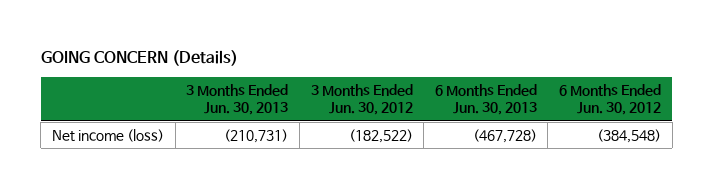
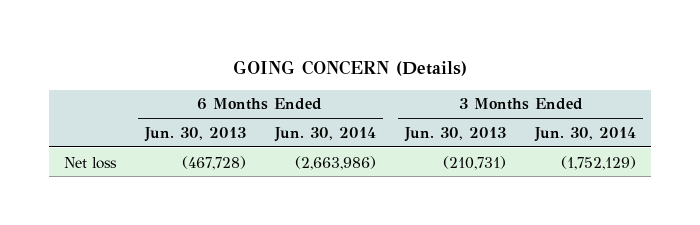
- | 3 Months Ended Jun. 30, 2013 | 3 Months Ended Jun. 30, 2012 | 6 Months Ended Jun. 30, 2013 | 6 Months Ended Jun. 30, 2012
+ | 6 Months Ended Jun. 30, 2013 | 6 Months Ended Jun. 30, 2014 | 3 Months Ended Jun. 30, 2013 | 3 Months Ended Jun. 30, 2014
- Net income (loss) | (210,731) | (182,522) | (467,728) | (384,548)
+ Net loss | (467,728) | (2,663,986) | (210,731) | (1,752,129)

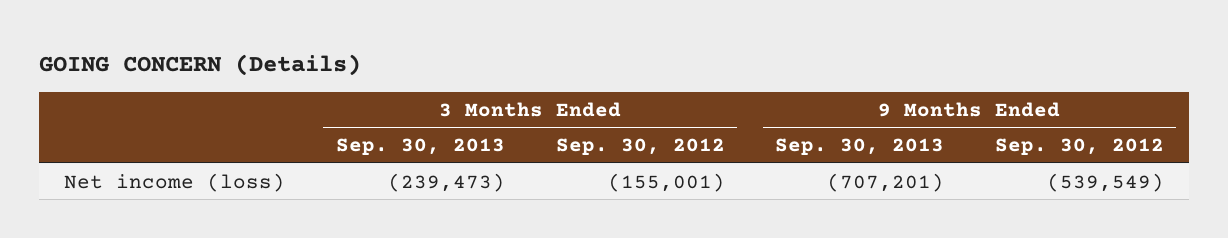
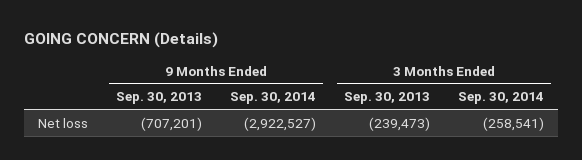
- | 3 Months Ended Sep. 30, 2013 | 3 Months Ended Sep. 30, 2012 | 9 Months Ended Sep. 30, 2013 | 9 Months Ended Sep. 30, 2012
+ | 9 Months Ended Sep. 30, 2013 | 9 Months Ended Sep. 30, 2014 | 3 Months Ended Sep. 30, 2013 | 3 Months Ended Sep. 30, 2014
- Net income (loss) | (239,473) | (155,001) | (707,201) | (539,549)
+ Net loss | (707,201) | (2,922,527) | (239,473) | (258,541)

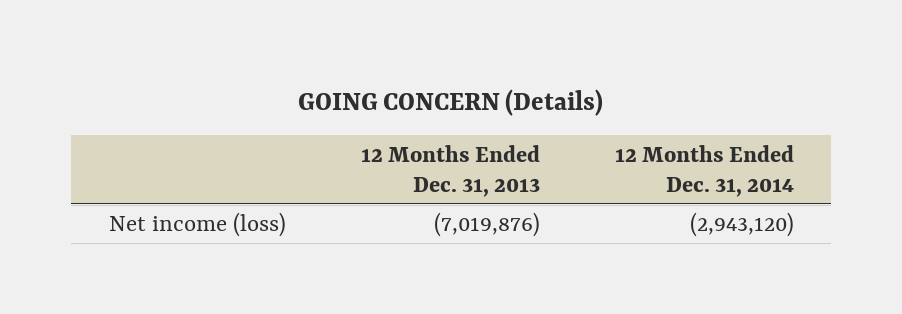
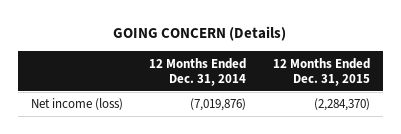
- | 12 Months Ended Dec. 31, 2013 | 12 Months Ended Dec. 31, 2014
+ | 12 Months Ended Dec. 31, 2014 | 12 Months Ended Dec. 31, 2015
- Net income (loss) | (7,019,876) | (2,943,120)
+ Net income (loss) | (7,019,876) | (2,284,370)

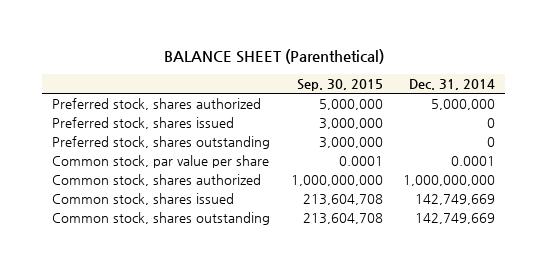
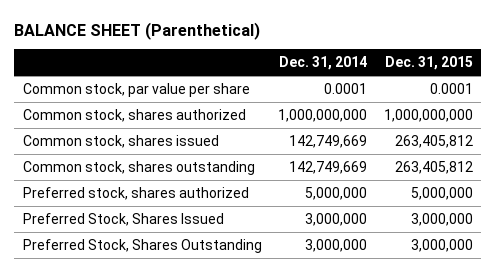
- | Sep. 30, 2015 | Dec. 31, 2014
+ | Dec. 31, 2014 | Dec. 31, 2015
- Preferred stock, shares issued | 3,000,000 | 0
- Preferred stock, shares outstanding | 3,000,000 | 0
moved down: Preferred stock, shares authorized | 5,000,000 | 5,000,000
+ Preferred Stock, Shares Issued | 3,000,000 | 3,000,000
+ Preferred Stock, Shares Outstanding | 3,000,000 | 3,000,000

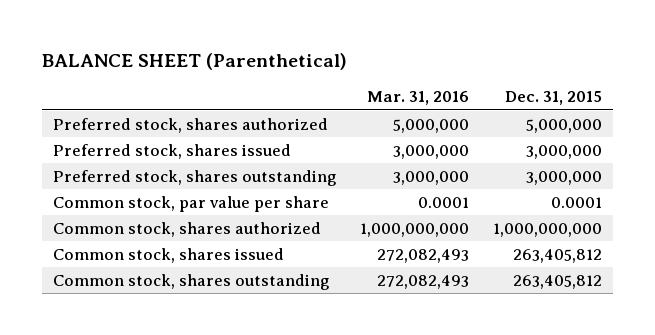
- | Dec. 31, 2014 | Dec. 31, 2015
+ | Mar. 31, 2016 | Dec. 31, 2015
moved up: Preferred stock, shares authorized | 5,000,000 | 5,000,000
+ Preferred stock, shares issued | 3,000,000 | 3,000,000
+ Preferred stock, shares outstanding | 3,000,000 | 3,000,000
- Preferred Stock, Shares Issued | 3,000,000 | 3,000,000
- Preferred Stock, Shares Outstanding | 3,000,000 | 3,000,000

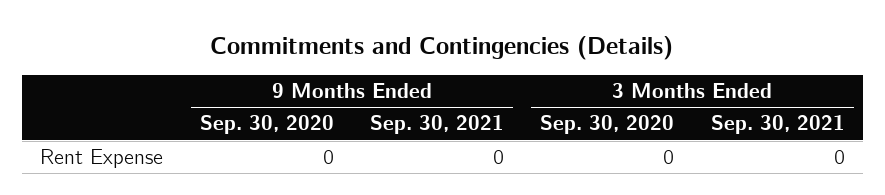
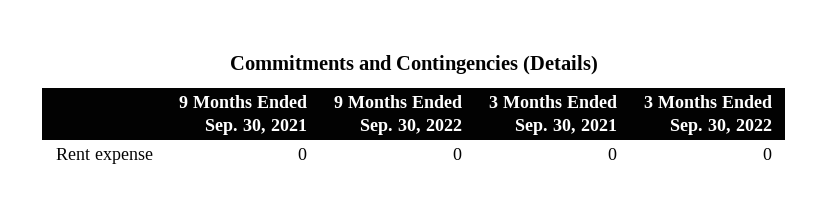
- | 9 Months Ended Sep. 30, 2020 | 9 Months Ended Sep. 30, 2021 | 3 Months Ended Sep. 30, 2020 | 3 Months Ended Sep. 30, 2021
+ | 9 Months Ended Sep. 30, 2021 | 9 Months Ended Sep. 30, 2022 | 3 Months Ended Sep. 30, 2021 | 3 Months Ended Sep. 30, 2022
- Rent Expense | 0 | 0 | 0 | 0
+ Rent expense | 0 | 0 | 0 | 0

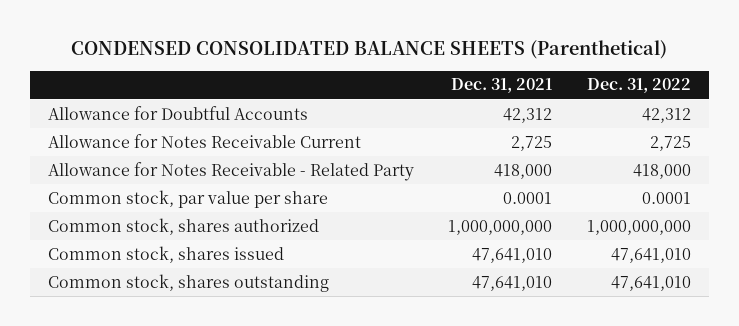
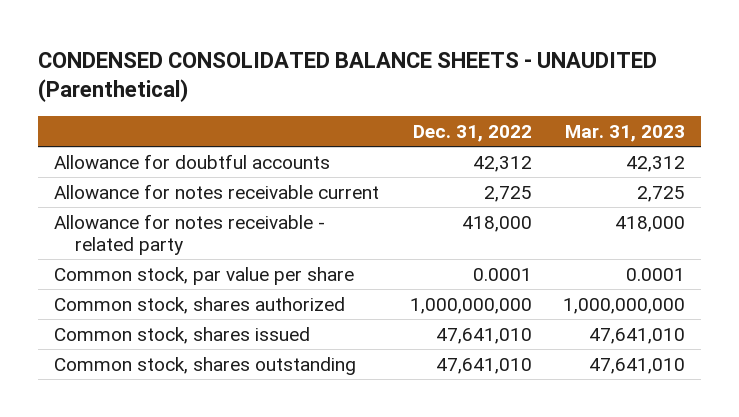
- CONDENSED CONSOLIDATED BALANCE SHEETS (Parenthetical)
+ CONDENSED CONSOLIDATED BALANCE SHEETS - UNAUDITED (Parenthetical)
- | Dec. 31, 2021 | Dec. 31, 2022
+ | Dec. 31, 2022 | Mar. 31, 2023
- Allowance for Doubtful Accounts | 42,312 | 42,312
- Allowance for Notes Receivable Current | 2,725 | 2,725
- Allowance for Notes Receivable - Related Party | 418,000 | 418,000
+ Allowance for doubtful accounts | 42,312 | 42,312
+ Allowance for notes receivable current | 2,725 | 2,725
+ Allowance for notes receivable - related party | 418,000 | 418,000

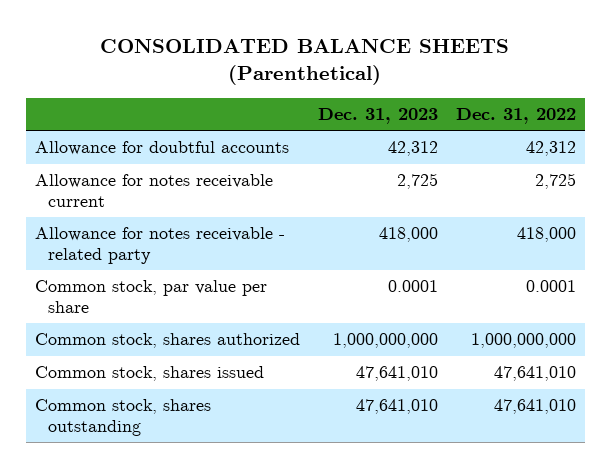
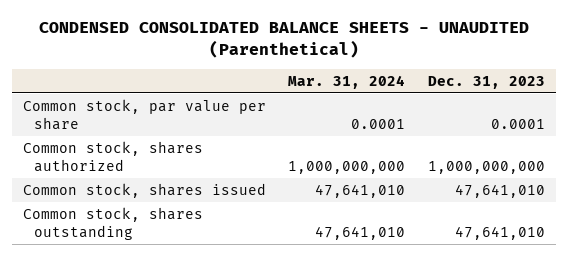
- CONSOLIDATED BALANCE SHEETS (Parenthetical)
+ CONDENSED CONSOLIDATED BALANCE SHEETS - UNAUDITED (Parenthetical)
- | Dec. 31, 2023 | Dec. 31, 2022
+ | Mar. 31, 2024 | Dec. 31, 2023
- Allowance for doubtful accounts | 42,312 | 42,312
- Allowance for notes receivable current | 2,725 | 2,725
- Allowance for notes receivable - related party | 418,000 | 418,000

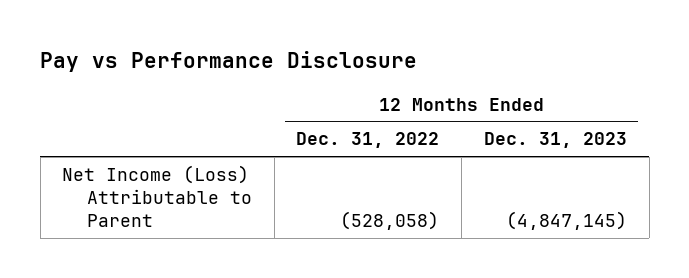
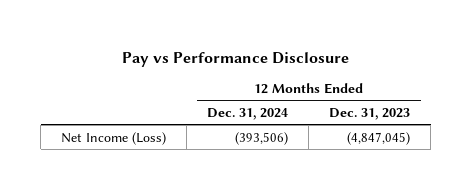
- | 12 Months Ended Dec. 31, 2022 | 12 Months Ended Dec. 31, 2023
+ | 12 Months Ended Dec. 31, 2024 | 12 Months Ended Dec. 31, 2023
- Net Income (Loss) Attributable to Parent | (528,058) | (4,847,145)
+ Net Income (Loss) | (393,506) | (4,847,045)

